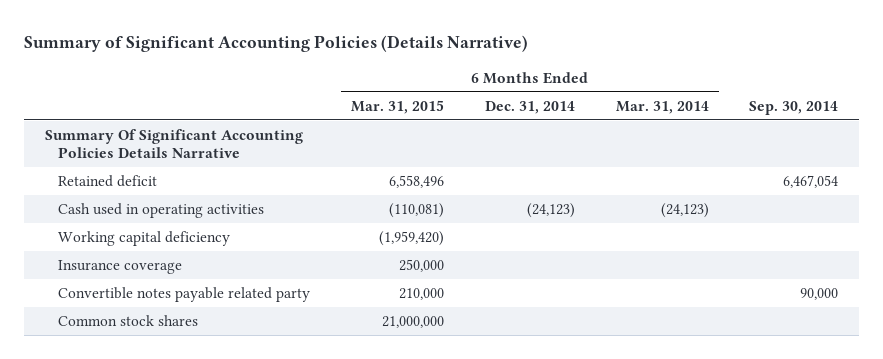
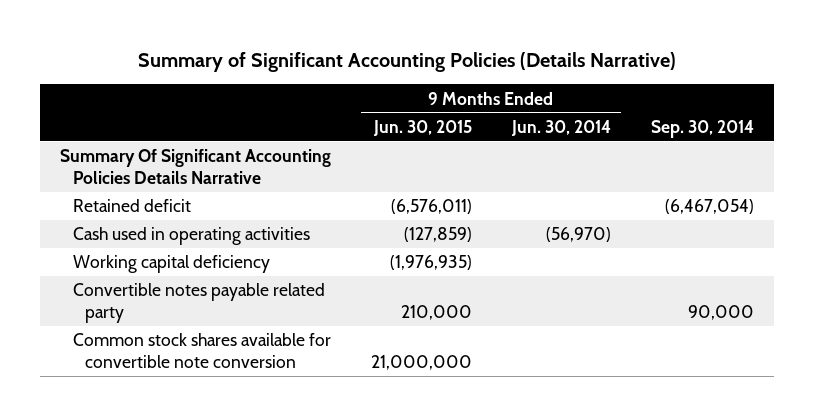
- | 6 Months Ended Mar. 31, 2015 | 6 Months Ended Dec. 31, 2014 | 6 Months Ended Mar. 31, 2014 | Sep. 30, 2014
+ | 9 Months Ended Jun. 30, 2015 | 9 Months Ended Jun. 30, 2014 | Sep. 30, 2014
- Retained deficit | 6,558,496 | | | 6,467,054
+ Retained deficit | (6,576,011) | | (6,467,054)
- Insurance coverage | 250,000 | | |
- Common stock shares | 21,000,000 | | |
+ Common stock shares available for convertible note conversion | 21,000,000 | |

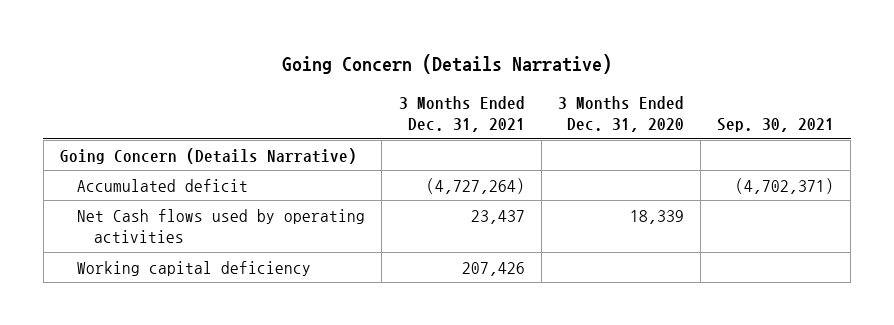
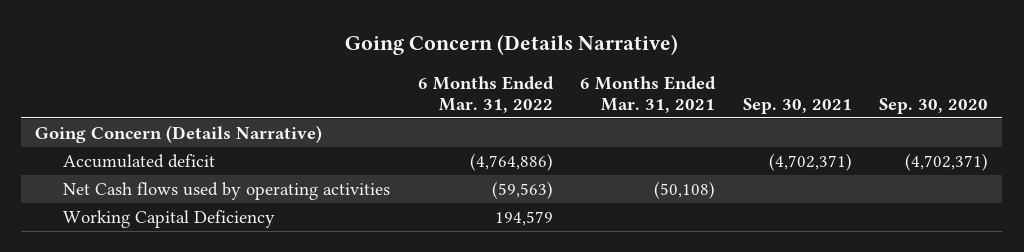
- | 3 Months Ended Dec. 31, 2021 | 3 Months Ended Dec. 31, 2020 | Sep. 30, 2021
+ | 6 Months Ended Mar. 31, 2022 | 6 Months Ended Mar. 31, 2021 | Sep. 30, 2021 | Sep. 30, 2020
- Working capital deficiency | 207,426 | |
+ Working Capital Deficiency | 194,579 | | |

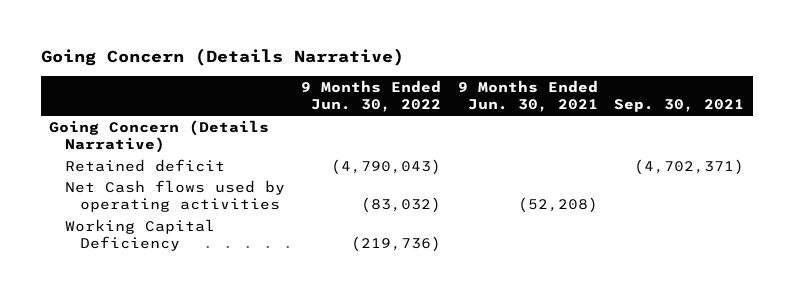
- | 6 Months Ended Mar. 31, 2022 | 6 Months Ended Mar. 31, 2021 | Sep. 30, 2021 | Sep. 30, 2020
+ | 9 Months Ended Jun. 30, 2022 | 9 Months Ended Jun. 30, 2021 | Sep. 30, 2021
- Accumulated deficit | (4,764,886) | | (4,702,371) | (4,702,371)
+ Retained deficit | (4,790,043) | | (4,702,371)

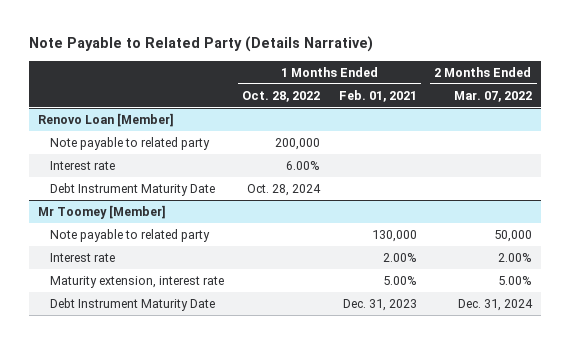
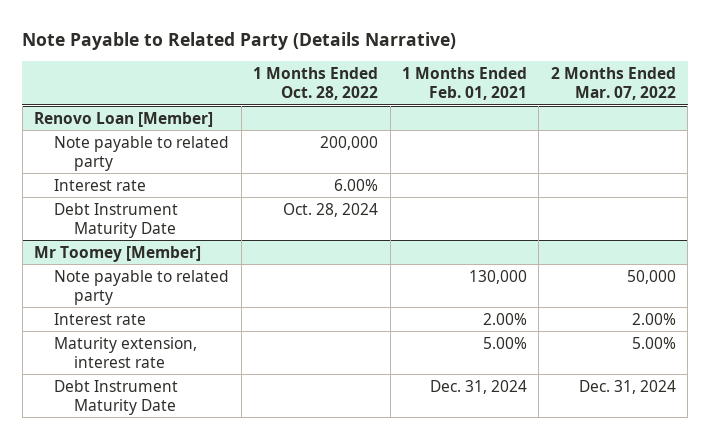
@ Mr Toomey [Member]
- Debt Instrument Maturity Date | | Dec. 31, 2023 | Dec. 31, 2024
+ Debt Instrument Maturity Date | | Dec. 31, 2024 | Dec. 31, 2024

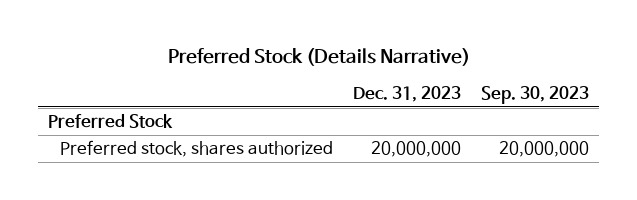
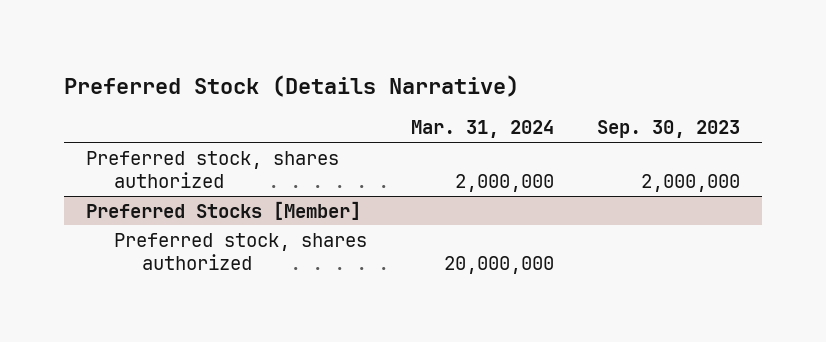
- | Dec. 31, 2023 | Sep. 30, 2023
+ | Mar. 31, 2024 | Sep. 30, 2023
- Preferred Stock
- Preferred stock, shares authorized | 20,000,000 | 20,000,000
+ Preferred stock, shares authorized | 2,000,000 | 2,000,000
+ Preferred Stocks [Member]
+ Preferred stock, shares authorized | 20,000,000 |

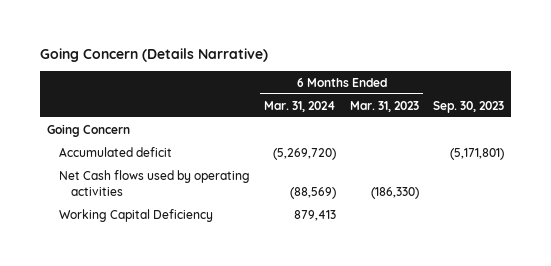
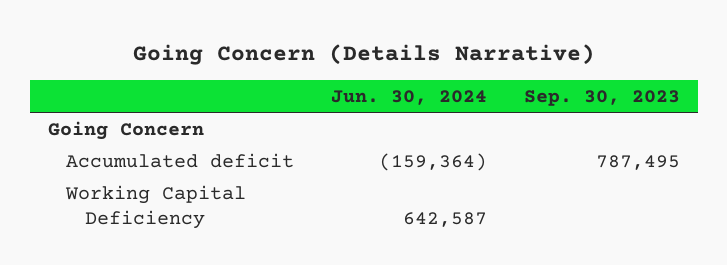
- | 6 Months Ended Mar. 31, 2024 | 6 Months Ended Mar. 31, 2023 | Sep. 30, 2023
+ | Jun. 30, 2024 | Sep. 30, 2023
- Accumulated deficit | (5,269,720) | | (5,171,801)
- Net Cash flows used by operating activities | (88,569) | (186,330) |
+ Accumulated deficit | (159,364) | 787,495

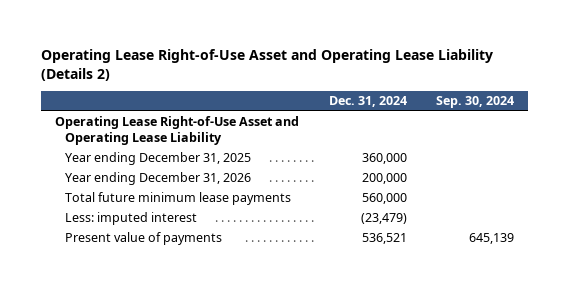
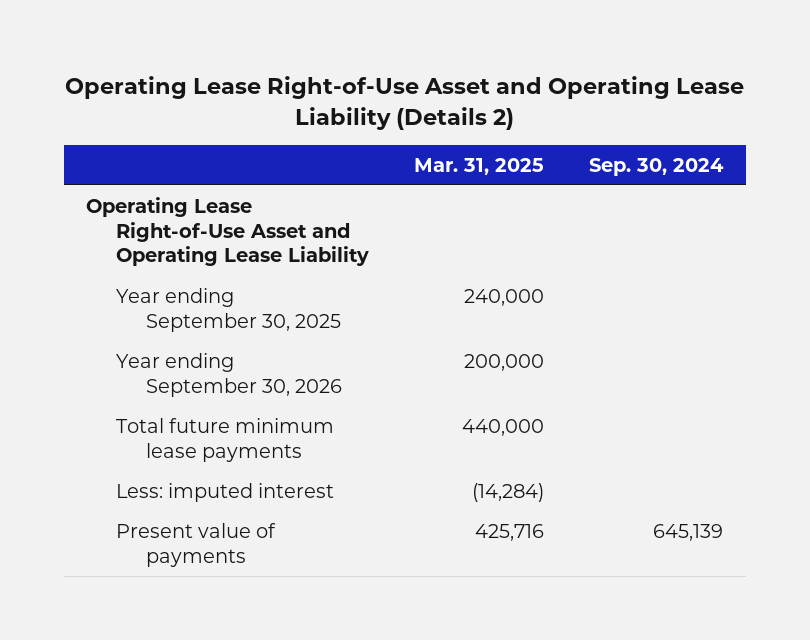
- | Dec. 31, 2024 | Sep. 30, 2024
+ | Mar. 31, 2025 | Sep. 30, 2024
- Year ending December 31, 2025 | 360,000 |
- Year ending December 31, 2026 | 200,000 |
+ Year ending September 30, 2025 | 240,000 |
+ Year ending September 30, 2026 | 200,000 |

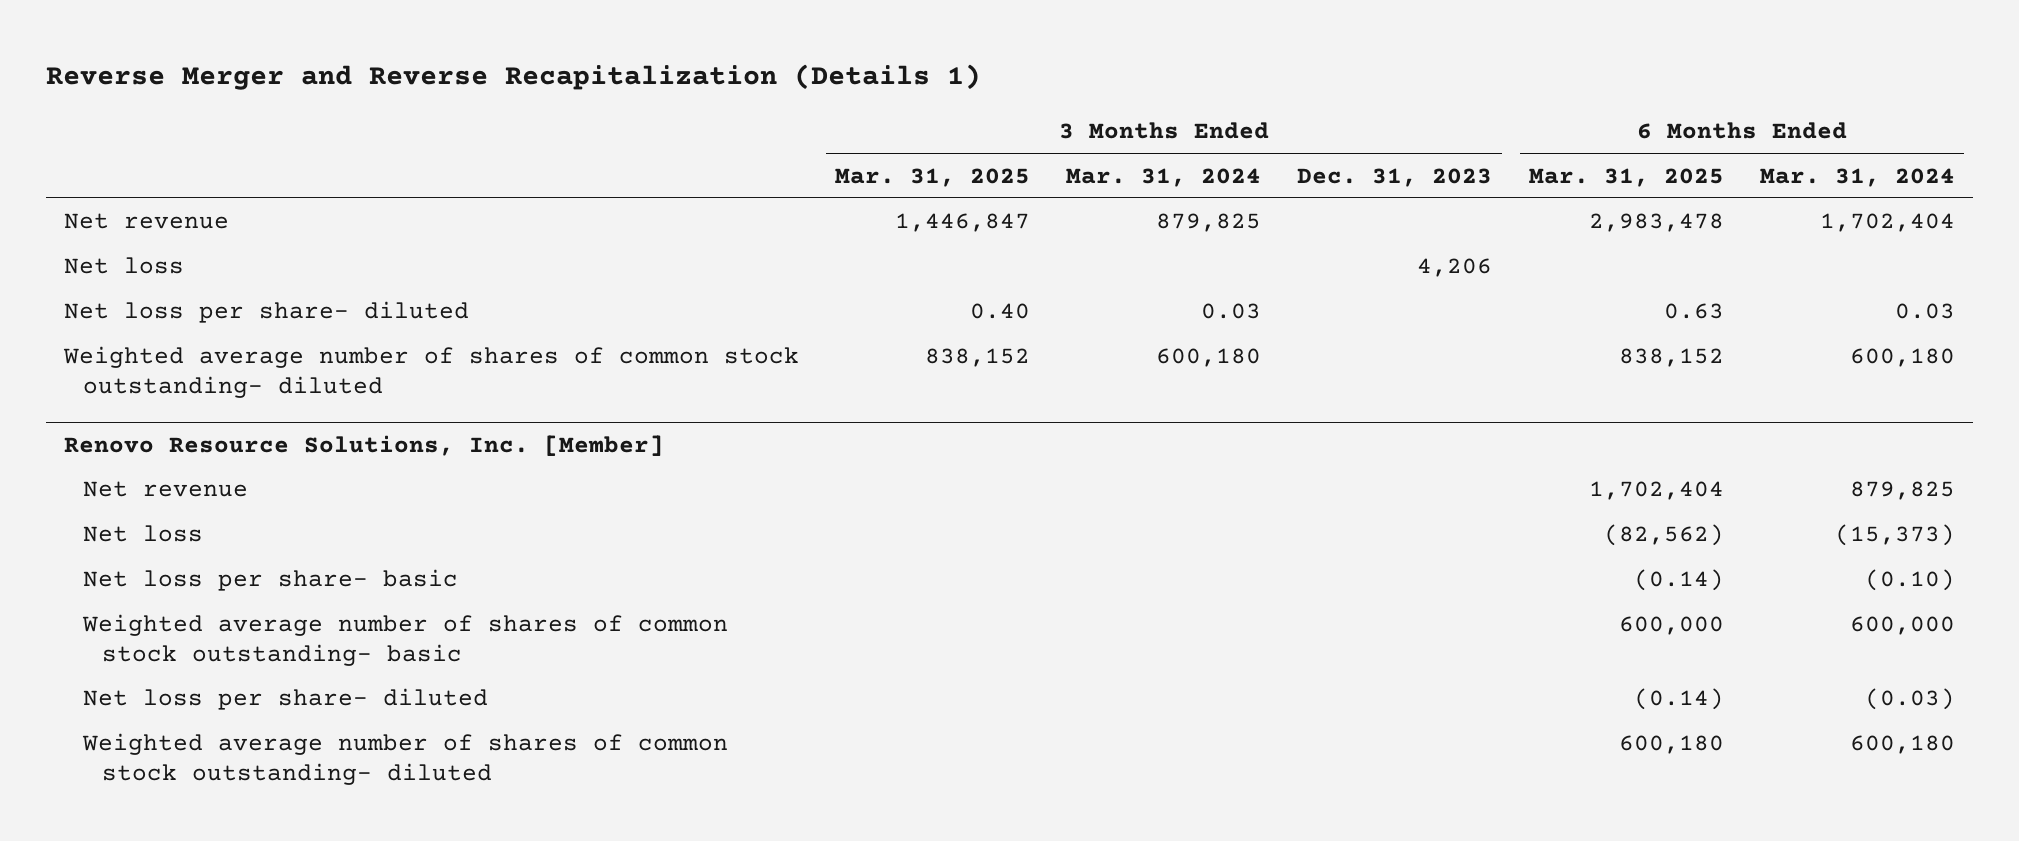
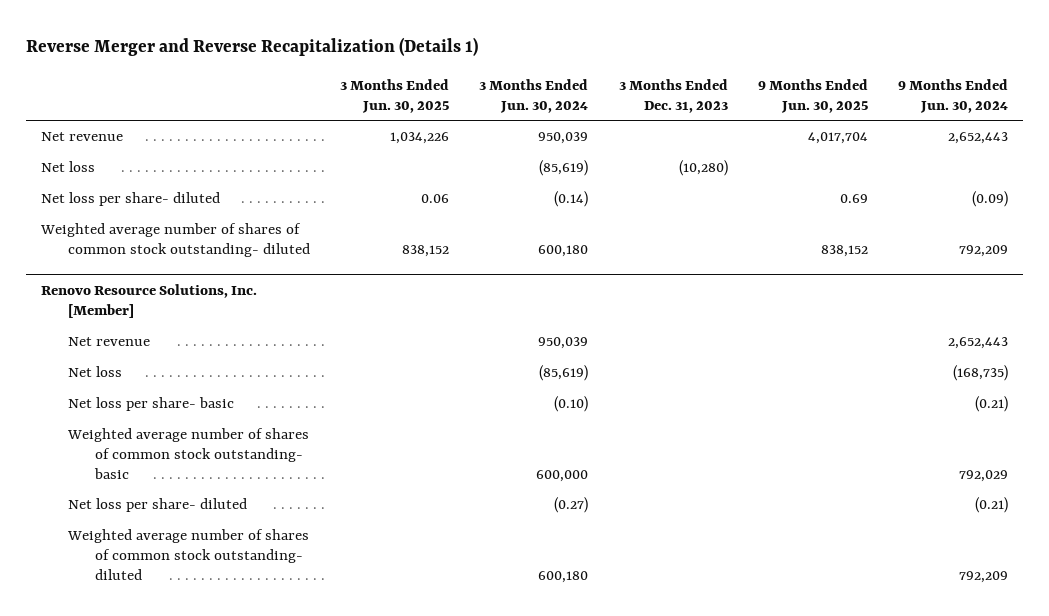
- | 3 Months Ended Mar. 31, 2025 | 3 Months Ended Mar. 31, 2024 | 3 Months Ended Dec. 31, 2023 | 6 Months Ended Mar. 31, 2025 | 6 Months Ended Mar. 31, 2024
+ | 3 Months Ended Jun. 30, 2025 | 3 Months Ended Jun. 30, 2024 | 3 Months Ended Dec. 31, 2023 | 9 Months Ended Jun. 30, 2025 | 9 Months Ended Jun. 30, 2024
- Net loss | | | 4,206 | |
+ Net loss | | (85,619) | (10,280) | |

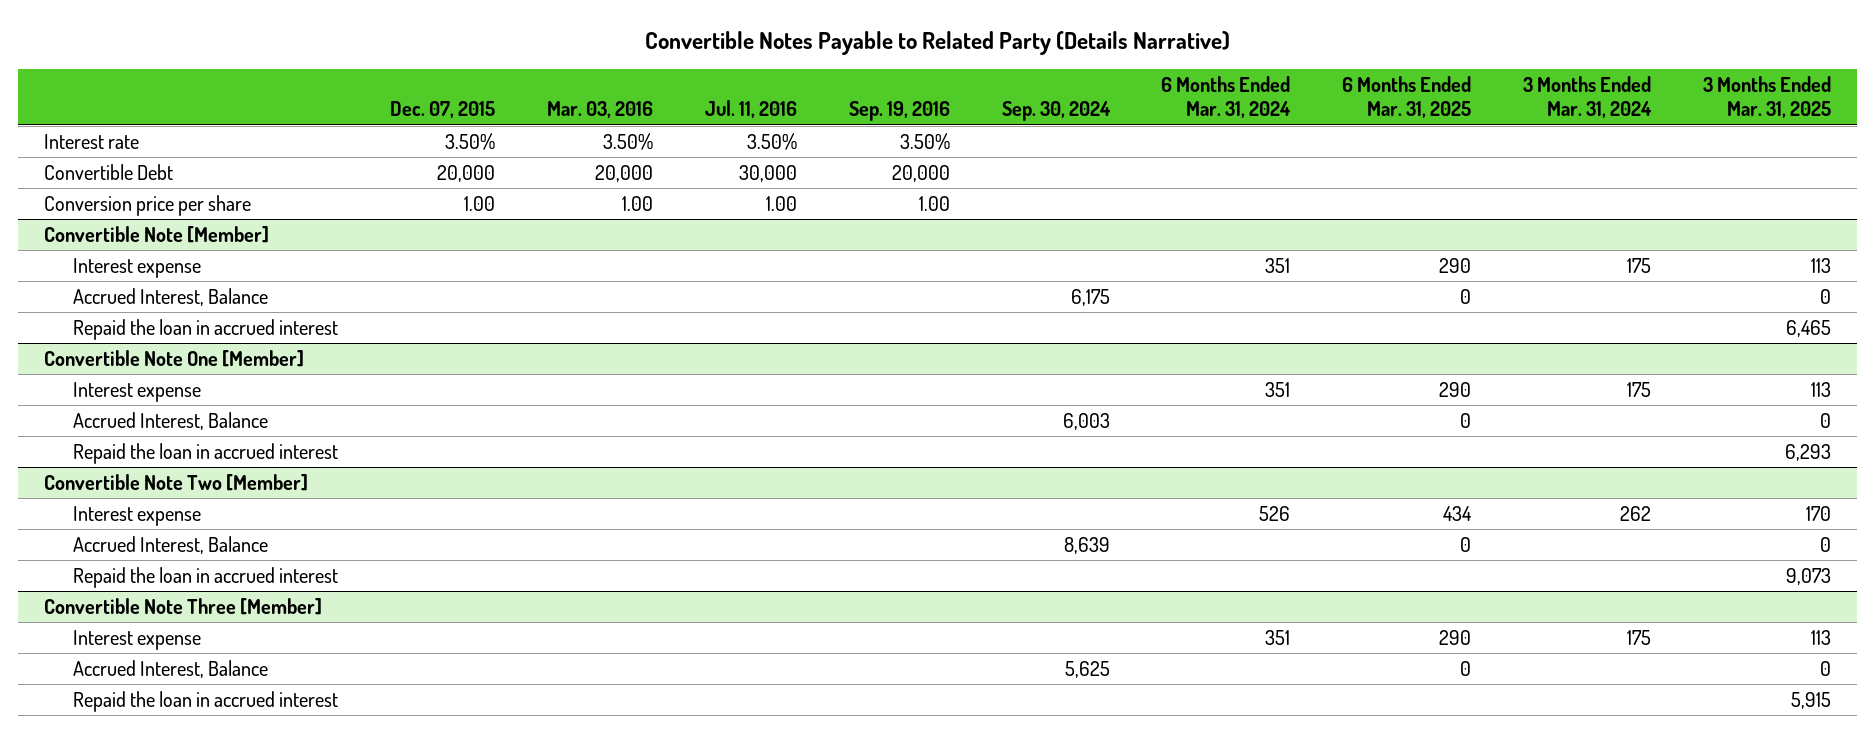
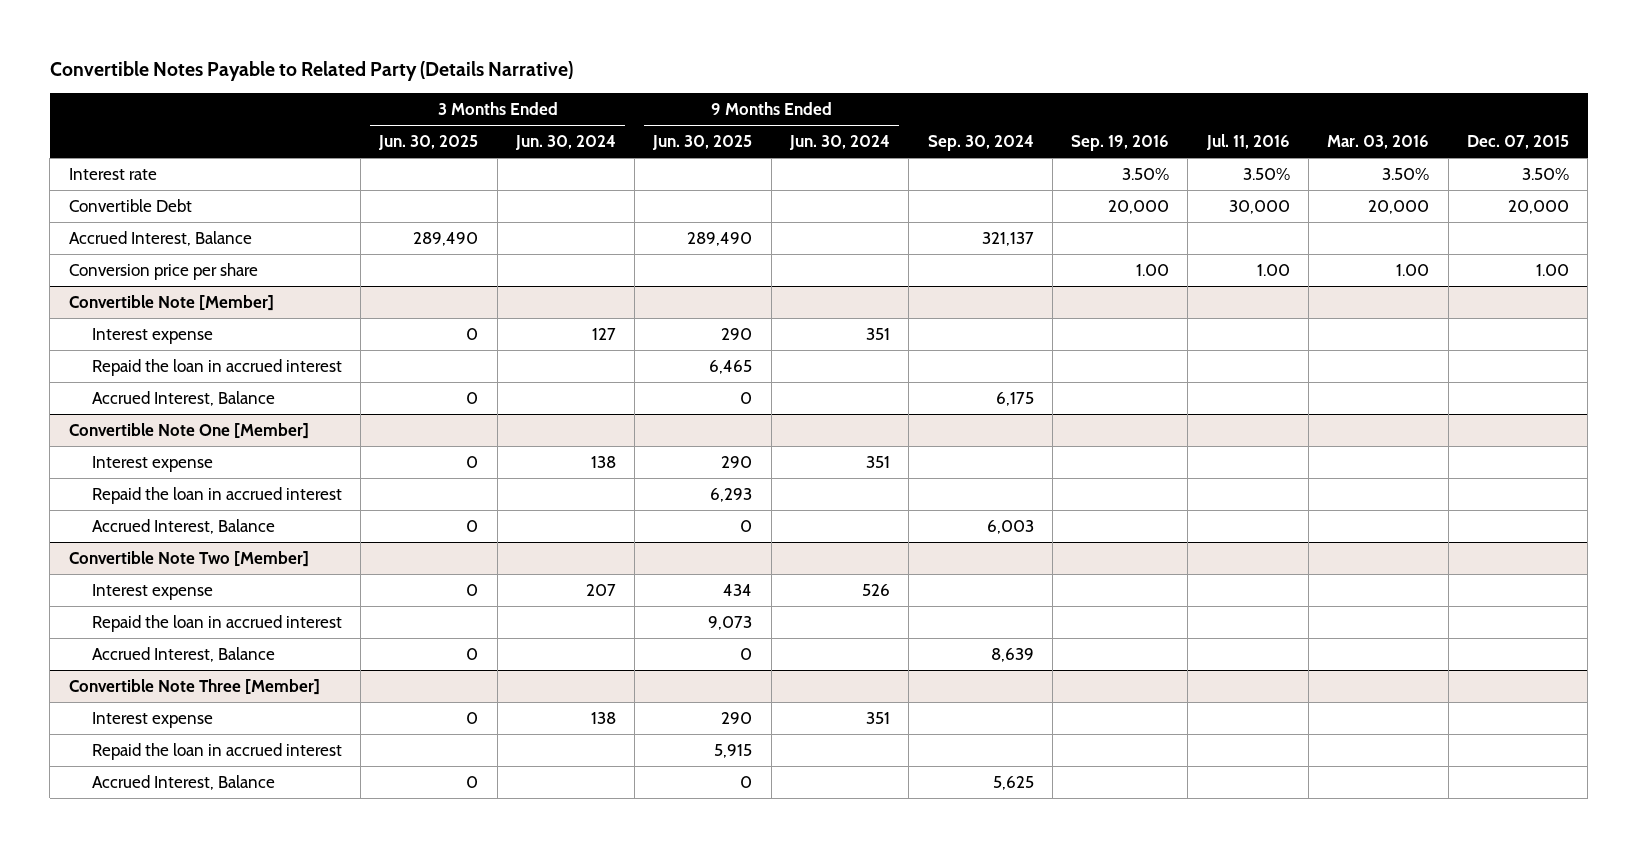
- | Dec. 07, 2015 | Mar. 03, 2016 | Jul. 11, 2016 | Sep. 19, 2016 | Sep. 30, 2024 | 6 Months Ended Mar. 31, 2024 | 6 Months Ended Mar. 31, 2025 | 3 Months Ended Mar. 31, 2024 | 3 Months Ended Mar. 31, 2025
+ | 3 Months Ended Jun. 30, 2025 | 3 Months Ended Jun. 30, 2024 | 9 Months Ended Jun. 30, 2025 | 9 Months Ended Jun. 30, 2024 | Sep. 30, 2024 | Sep. 19, 2016 | Jul. 11, 2016 | Mar. 03, 2016 | Dec. 07, 2015
+ Accrued Interest, Balance | 289,490 | | 289,490 | | 321,137 | | | |
@ Convertible Note [Member]
moved down: Accrued Interest, Balance | 0 | | 0 | | 6,175 | | | |
@ Convertible Note One [Member]
moved down: Accrued Interest, Balance | 0 | | 0 | | 6,003 | | | |
@ Convertible Note Two [Member]
moved down: Accrued Interest, Balance | 0 | | 0 | | 8,639 | | | |
@ Convertible Note Three [Member]
moved down: Accrued Interest, Balance | 0 | | 0 | | 5,625 | | | |

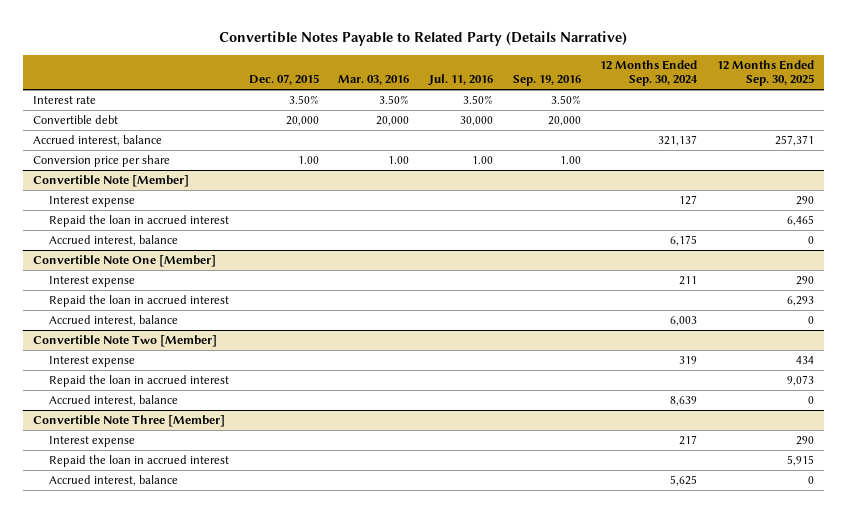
- | 3 Months Ended Jun. 30, 2025 | 3 Months Ended Jun. 30, 2024 | 9 Months Ended Jun. 30, 2025 | 9 Months Ended Jun. 30, 2024 | Sep. 30, 2024 | Sep. 19, 2016 | Jul. 11, 2016 | Mar. 03, 2016 | Dec. 07, 2015
+ | Dec. 07, 2015 | Mar. 03, 2016 | Jul. 11, 2016 | Sep. 19, 2016 | 12 Months Ended Sep. 30, 2024 | 12 Months Ended Sep. 30, 2025
- Convertible Debt | | | | | | 20,000 | 30,000 | 20,000 | 20,000
- Accrued Interest, Balance | 289,490 | | 289,490 | | 321,137 | | | |
+ Convertible debt | 20,000 | 20,000 | 30,000 | 20,000 | |
+ Accrued interest, balance | | | | | 321,137 | 257,371
@ Convertible Note [Member]
- Accrued Interest, Balance | 0 | | 0 | | 6,175 | | | |
+ Accrued interest, balance | | | | | 6,175 | 0
@ Convertible Note One [Member]
- Accrued Interest, Balance | 0 | | 0 | | 6,003 | | | |
+ Accrued interest, balance | | | | | 6,003 | 0
@ Convertible Note Two [Member]
- Accrued Interest, Balance | 0 | | 0 | | 8,639 | | | |
+ Accrued interest, balance | | | | | 8,639 | 0
@ Convertible Note Three [Member]
- Accrued Interest, Balance | 0 | | 0 | | 5,625 | | | |
+ Accrued interest, balance | | | | | 5,625 | 0

